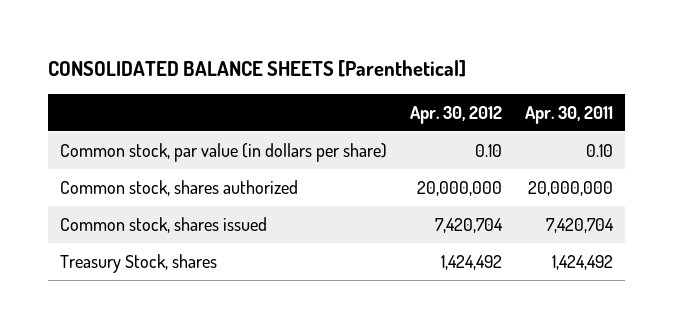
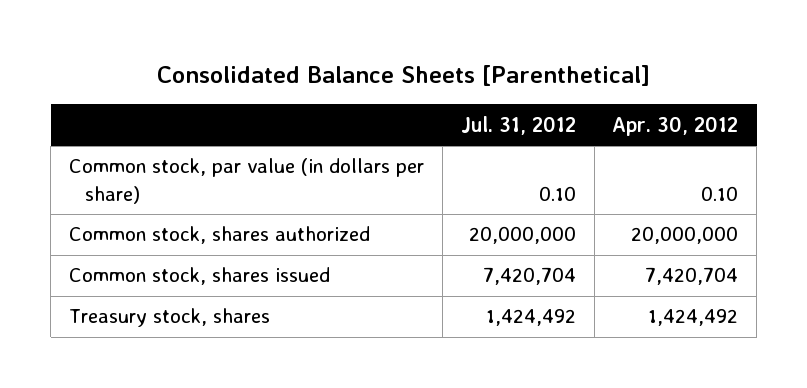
- CONSOLIDATED BALANCE SHEETS [Parenthetical]
+ Consolidated Balance Sheets [Parenthetical]
- | Apr. 30, 2012 | Apr. 30, 2011
+ | Jul. 31, 2012 | Apr. 30, 2012
- Treasury Stock, shares | 1,424,492 | 1,424,492
+ Treasury stock, shares | 1,424,492 | 1,424,492

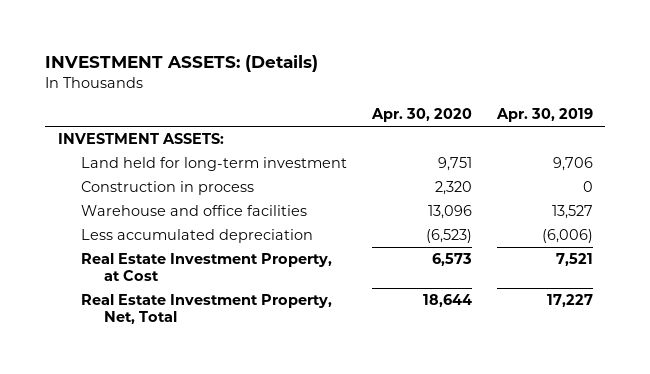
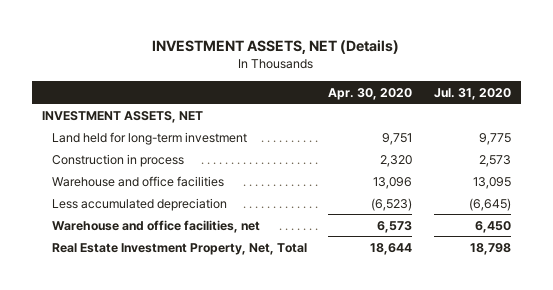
- INVESTMENT ASSETS: (Details)
+ INVESTMENT ASSETS, NET (Details)
- | Apr. 30, 2020 | Apr. 30, 2019
+ | Apr. 30, 2020 | Jul. 31, 2020
- INVESTMENT ASSETS:
+ INVESTMENT ASSETS, NET
- Real Estate Investment Property, at Cost | 6,573 | 7,521
+ Warehouse and office facilities, net | 6,573 | 6,450

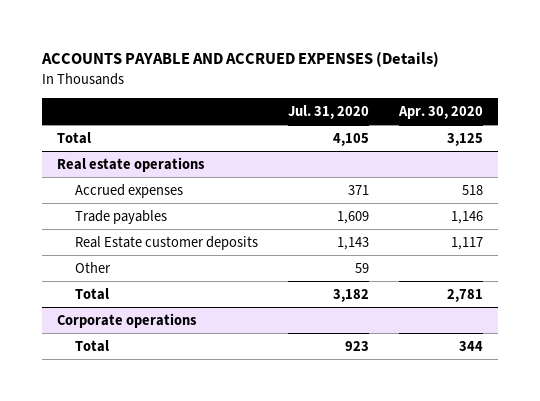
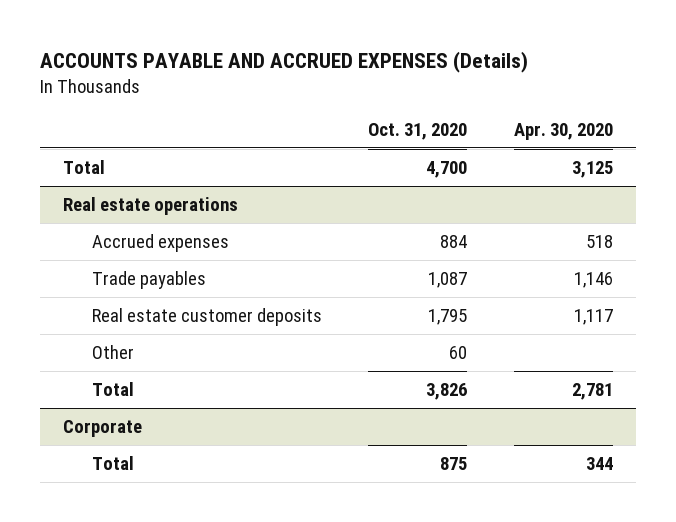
- | Jul. 31, 2020 | Apr. 30, 2020
+ | Oct. 31, 2020 | Apr. 30, 2020
@ Real estate operations
- Real Estate customer deposits | 1,143 | 1,117
+ Real estate customer deposits | 1,795 | 1,117
- Corporate operations
+ Corporate

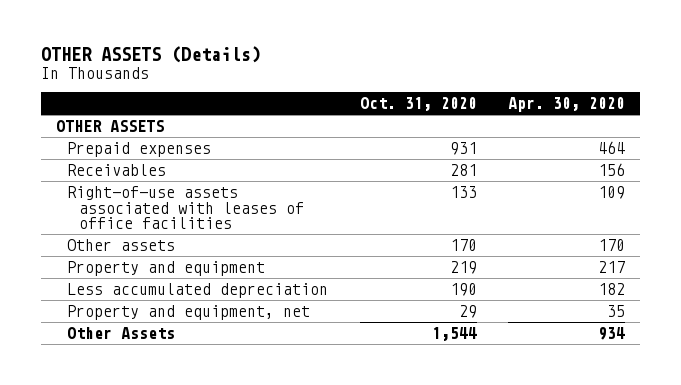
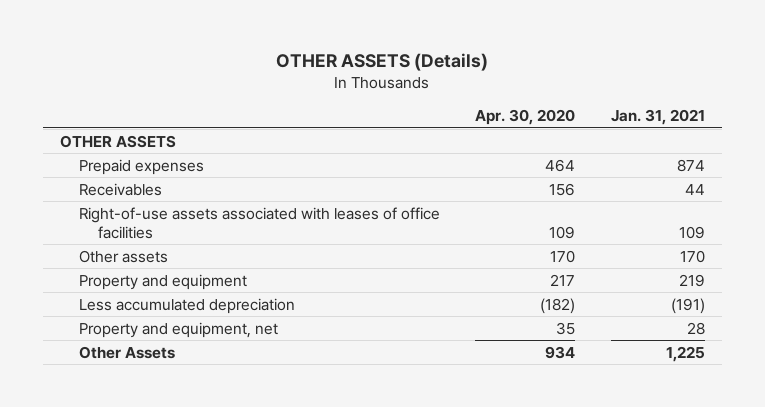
- | Oct. 31, 2020 | Apr. 30, 2020
+ | Apr. 30, 2020 | Jan. 31, 2021
- Less accumulated depreciation | 190 | 182
+ Less accumulated depreciation | (182) | (191)

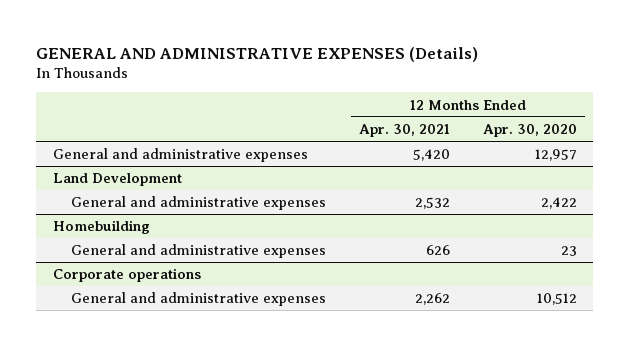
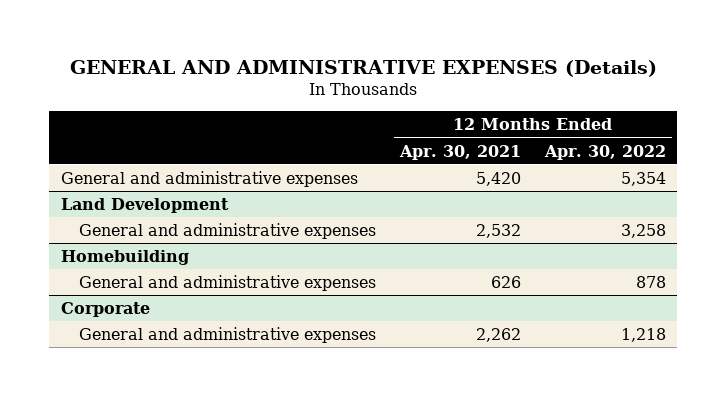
- | 12 Months Ended Apr. 30, 2021 | 12 Months Ended Apr. 30, 2020
+ | 12 Months Ended Apr. 30, 2021 | 12 Months Ended Apr. 30, 2022
- Corporate operations
+ Corporate

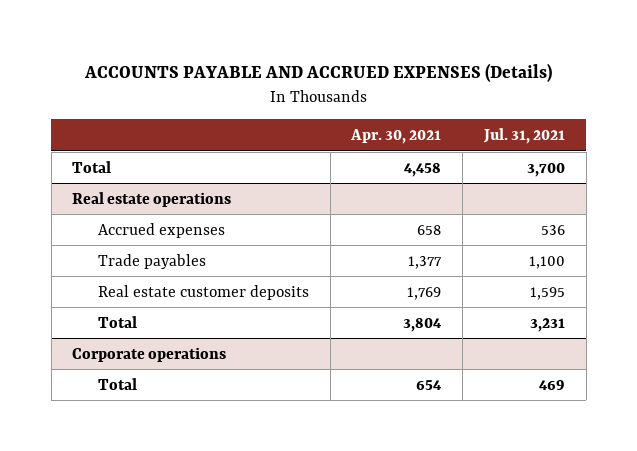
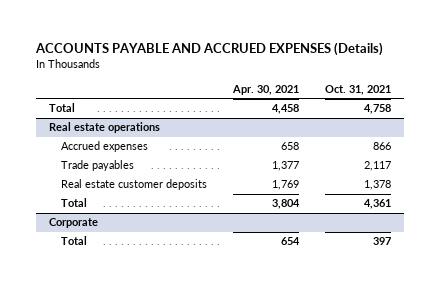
- | Apr. 30, 2021 | Jul. 31, 2021
+ | Apr. 30, 2021 | Oct. 31, 2021
- Corporate operations
+ Corporate

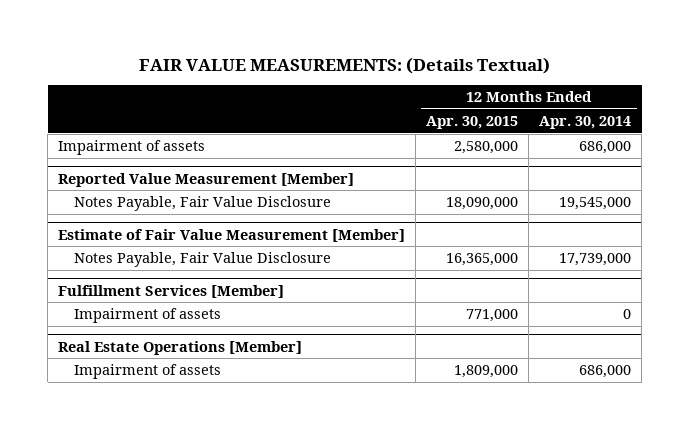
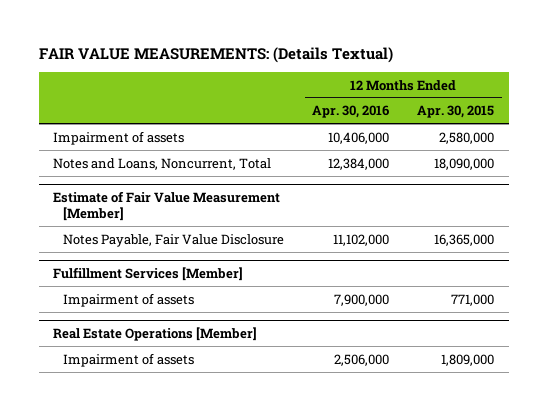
- | 12 Months Ended Apr. 30, 2015 | 12 Months Ended Apr. 30, 2014
+ | 12 Months Ended Apr. 30, 2016 | 12 Months Ended Apr. 30, 2015
- Reported Value Measurement [Member]
- Notes Payable, Fair Value Disclosure | 18,090,000 | 19,545,000
+ Notes and Loans, Noncurrent, Total | 12,384,000 | 18,090,000

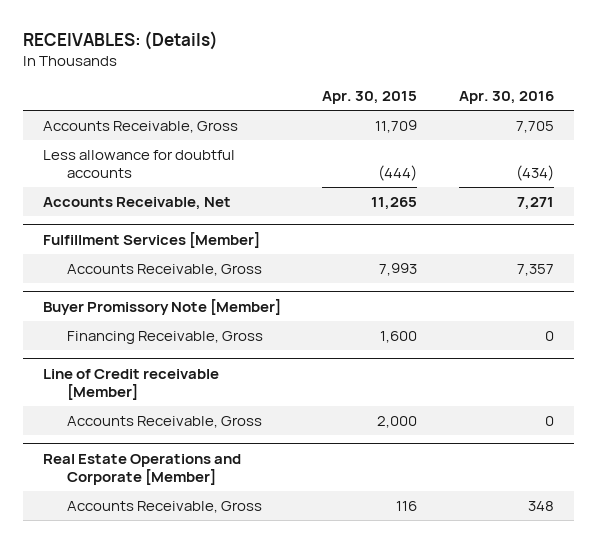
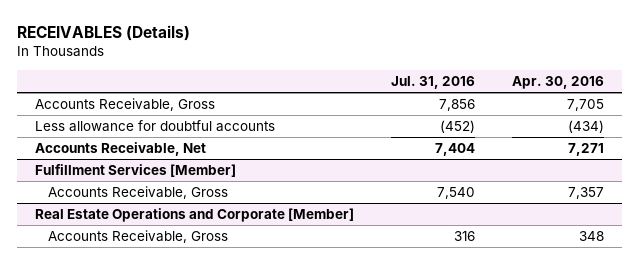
- RECEIVABLES: (Details)
+ RECEIVABLES (Details)
- | Apr. 30, 2015 | Apr. 30, 2016
+ | Jul. 31, 2016 | Apr. 30, 2016
- Buyer Promissory Note [Member]
- Financing Receivable, Gross | 1,600 | 0
- Line of Credit receivable [Member]
- Accounts Receivable, Gross | 2,000 | 0

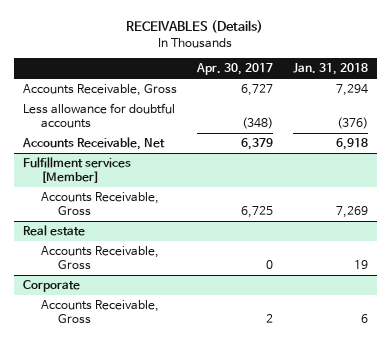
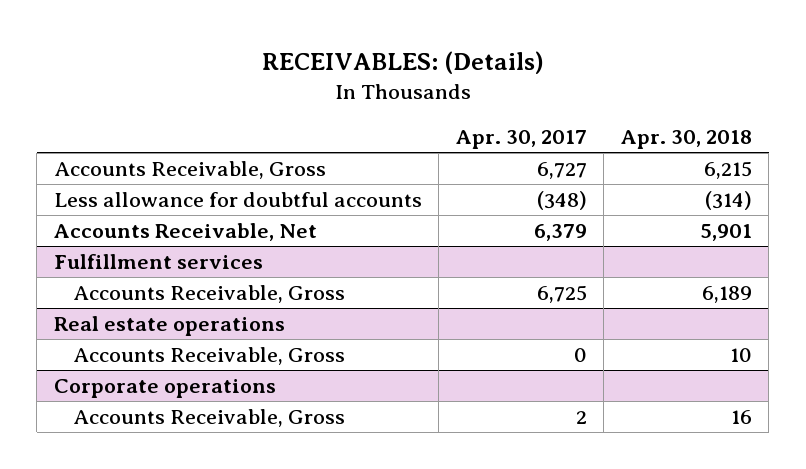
- RECEIVABLES (Details)
+ RECEIVABLES: (Details)
- | Apr. 30, 2017 | Jan. 31, 2018
+ | Apr. 30, 2017 | Apr. 30, 2018
- Fulfillment services [Member]
+ Fulfillment services
- Real estate
+ Real estate operations
- Corporate
+ Corporate operations

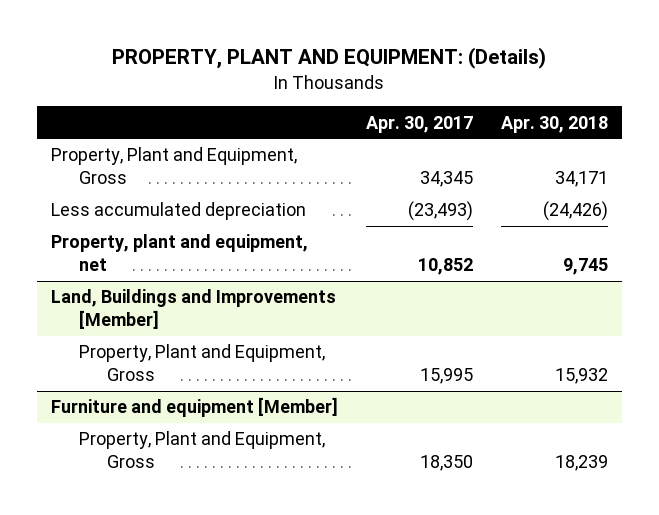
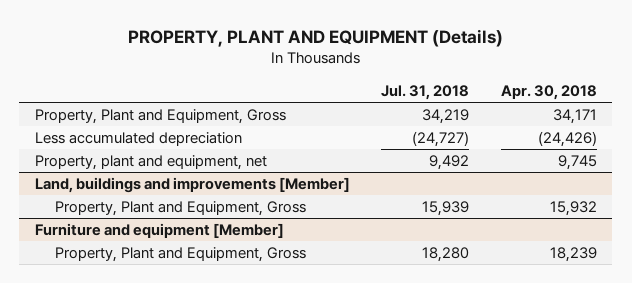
- PROPERTY, PLANT AND EQUIPMENT: (Details)
+ PROPERTY, PLANT AND EQUIPMENT (Details)
- | Apr. 30, 2017 | Apr. 30, 2018
+ | Jul. 31, 2018 | Apr. 30, 2018
- Land, Buildings and Improvements [Member]
+ Land, buildings and improvements [Member]

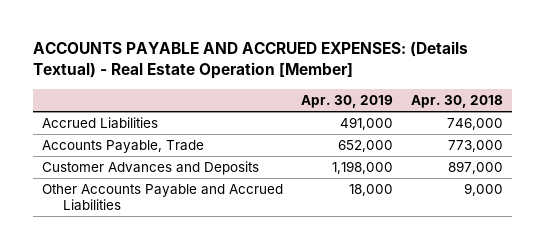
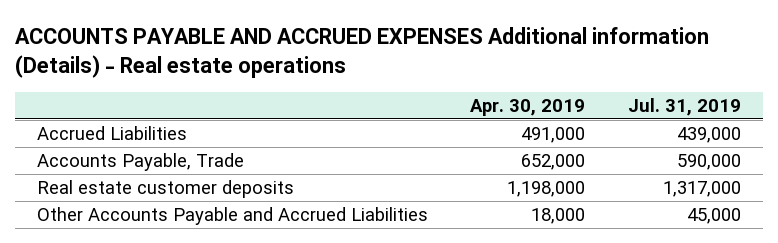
- ACCOUNTS PAYABLE AND ACCRUED EXPENSES: (Details Textual) - Real Estate Operation [Member]
+ ACCOUNTS PAYABLE AND ACCRUED EXPENSES Additional information (Details) - Real estate operations
- | Apr. 30, 2019 | Apr. 30, 2018
+ | Apr. 30, 2019 | Jul. 31, 2019
- Customer Advances and Deposits | 1,198,000 | 897,000
+ Real estate customer deposits | 1,198,000 | 1,317,000

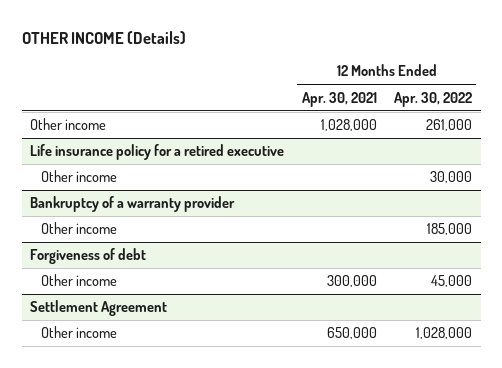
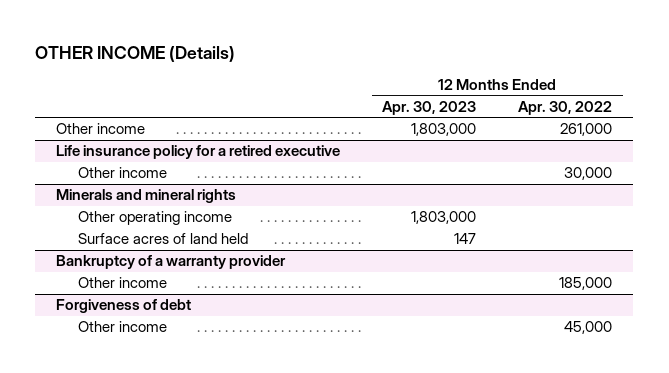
- | 12 Months Ended Apr. 30, 2021 | 12 Months Ended Apr. 30, 2022
+ | 12 Months Ended Apr. 30, 2023 | 12 Months Ended Apr. 30, 2022
+ Minerals and mineral rights
+ Other operating income | 1,803,000 |
+ Surface acres of land held | 147 |
- Settlement Agreement
- Other income | 650,000 | 1,028,000

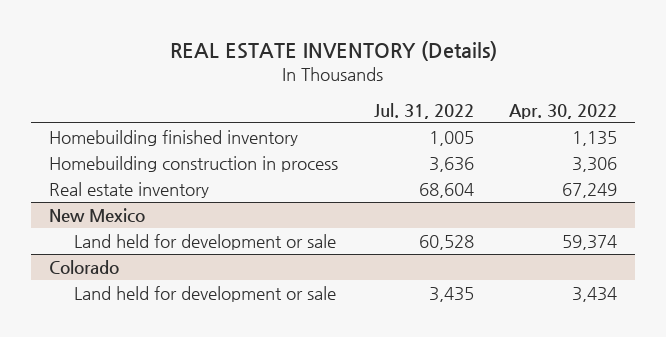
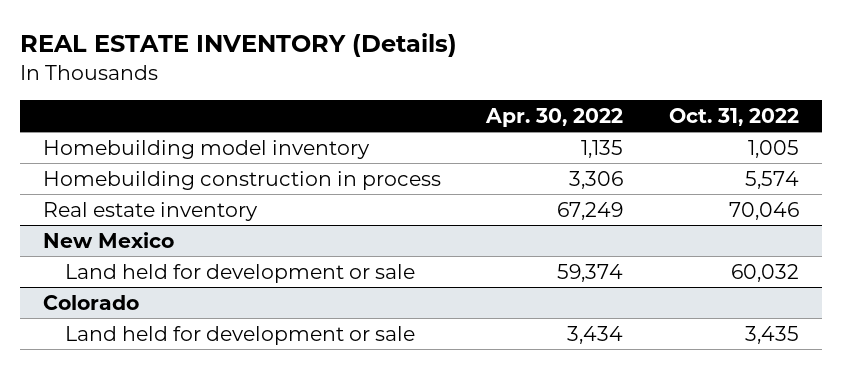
- | Jul. 31, 2022 | Apr. 30, 2022
+ | Apr. 30, 2022 | Oct. 31, 2022
- Homebuilding finished inventory | 1,005 | 1,135
+ Homebuilding model inventory | 1,135 | 1,005

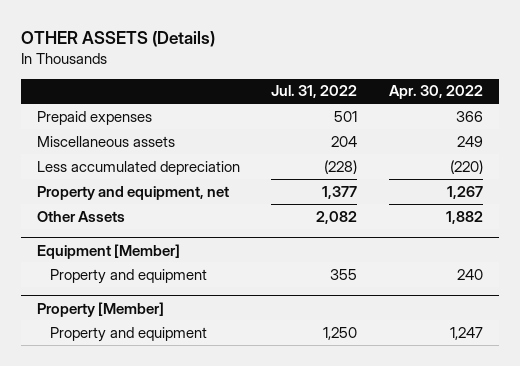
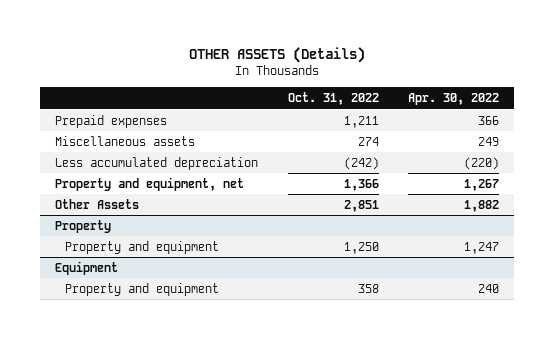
- | Jul. 31, 2022 | Apr. 30, 2022
+ | Oct. 31, 2022 | Apr. 30, 2022
- Equipment [Member]
- Property and equipment | 355 | 240
- Property [Member]
+ Property
+ Equipment
+ Property and equipment | 358 | 240

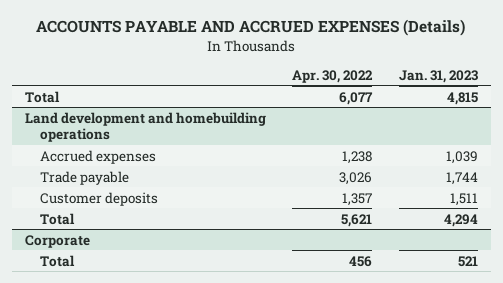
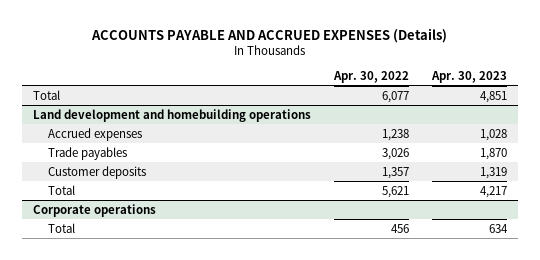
- | Apr. 30, 2022 | Jan. 31, 2023
+ | Apr. 30, 2022 | Apr. 30, 2023
@ Land development and homebuilding operations
- Trade payable | 3,026 | 1,744
+ Trade payables | 3,026 | 1,870
- Corporate
+ Corporate operations

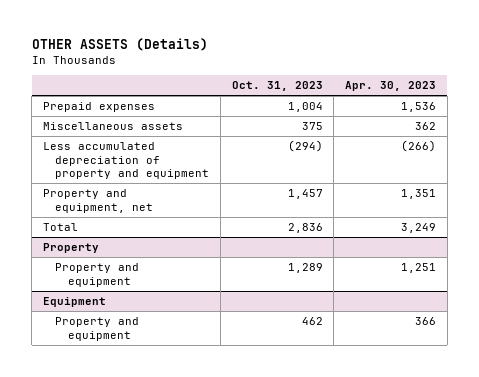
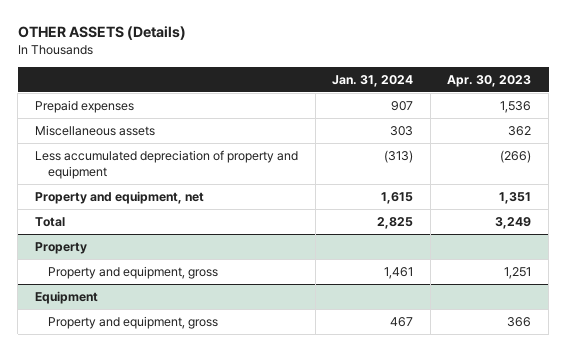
- | Oct. 31, 2023 | Apr. 30, 2023
+ | Jan. 31, 2024 | Apr. 30, 2023
@ Property
- Property and equipment | 1,289 | 1,251
+ Property and equipment, gross | 1,461 | 1,251
@ Equipment
- Property and equipment | 462 | 366
+ Property and equipment, gross | 467 | 366

